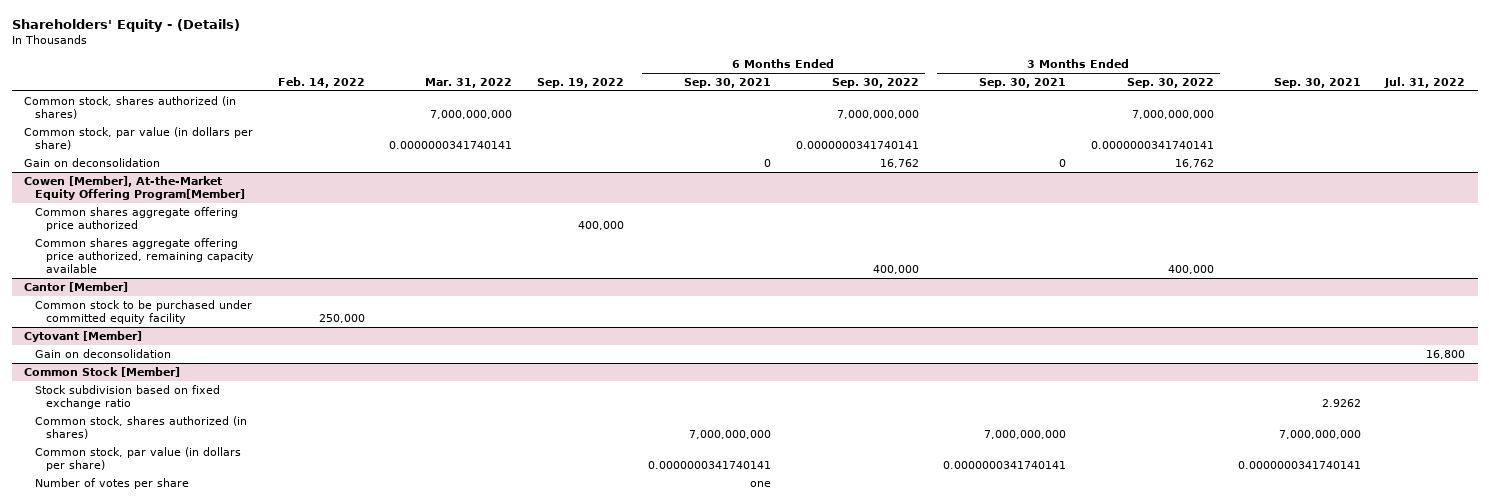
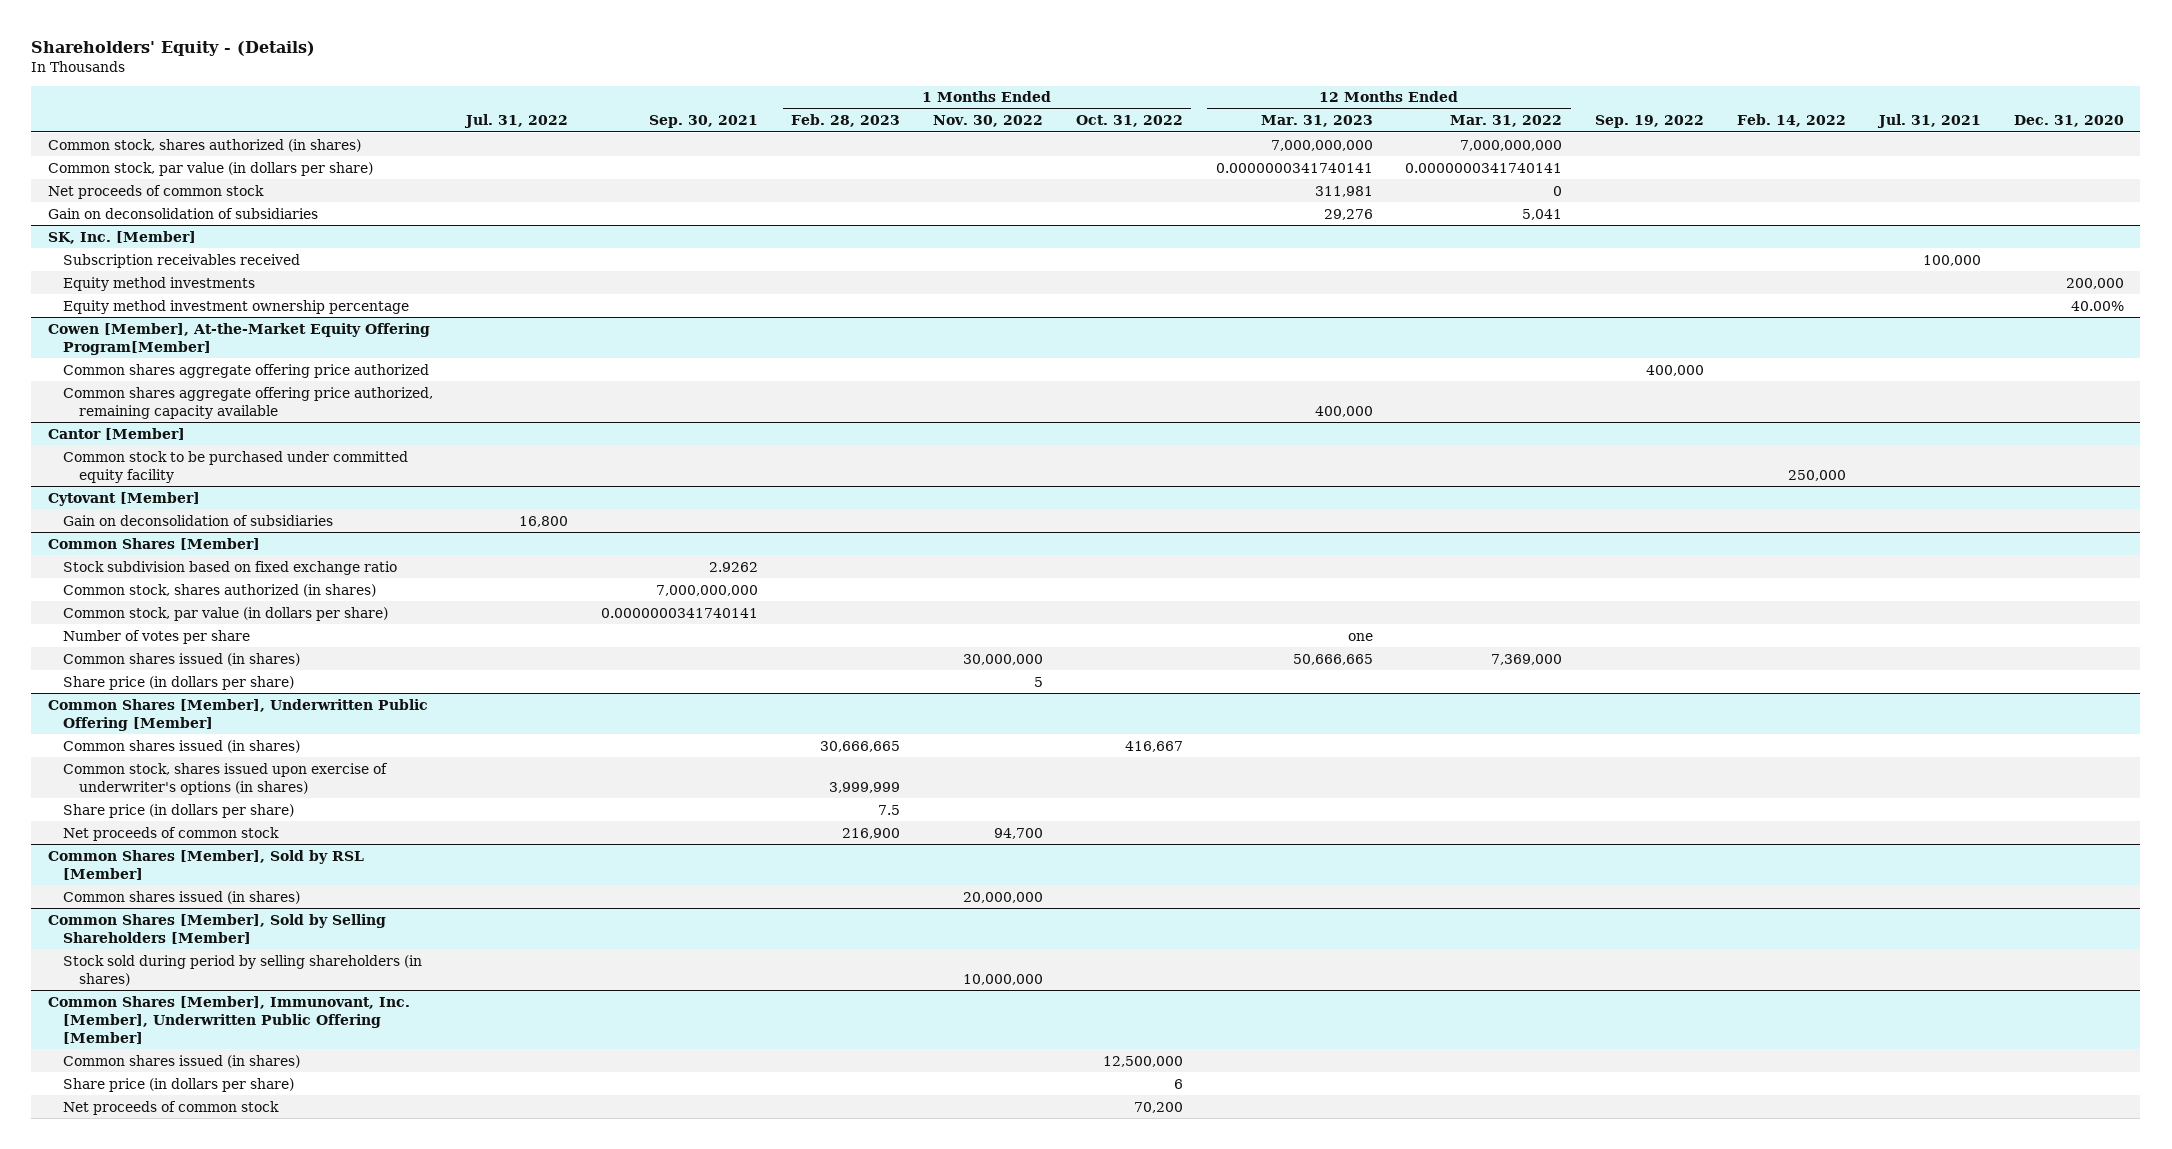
- | Feb. 14, 2022 | Mar. 31, 2022 | Sep. 19, 2022 | 6 Months Ended Sep. 30, 2021 | 6 Months Ended Sep. 30, 2022 | 3 Months Ended Sep. 30, 2021 | 3 Months Ended Sep. 30, 2022 | Sep. 30, 2021 | Jul. 31, 2022
+ | Jul. 31, 2022 | Sep. 30, 2021 | 1 Months Ended Feb. 28, 2023 | 1 Months Ended Nov. 30, 2022 | 1 Months Ended Oct. 31, 2022 | 12 Months Ended Mar. 31, 2023 | 12 Months Ended Mar. 31, 2022 | Sep. 19, 2022 | Feb. 14, 2022 | Jul. 31, 2021 | Dec. 31, 2020
- Gain on deconsolidation | | | | 0 | 16,762 | 0 | 16,762 | |
+ Net proceeds of common stock | | | | | | 311,981 | 0 | | | |
+ Gain on deconsolidation of subsidiaries | | | | | | 29,276 | 5,041 | | | |
+ SK, Inc. [Member]
+ Subscription receivables received | | | | | | | | | | 100,000 |
+ Equity method investments | | | | | | | | | | | 200,000
+ Equity method investment ownership percentage | | | | | | | | | | | 40.00%
@ Cytovant [Member]
- Gain on deconsolidation | | | | | | | | | 16,800
- Common Stock [Member]
@ Cytovant [Member]
+ Gain on deconsolidation of subsidiaries | 16,800 | | | | | | | | | |
+ Common Shares [Member]
+ Common shares issued (in shares) | | | | 30,000,000 | | 50,666,665 | 7,369,000 | | | |
+ Share price (in dollars per share) | | | | 5 | | | | | | |
+ Common Shares [Member], Underwritten Public Offering [Member]
+ Common shares issued (in shares) | | | 30,666,665 | | 416,667 | | | | | |
+ Common stock, shares issued upon exercise of underwriter's options (in shares) | | | 3,999,999 | | | | | | | |
+ Share price (in dollars per share) | | | 7.5 | | | | | | | |
+ Net proceeds of common stock | | | 216,900 | 94,700 | | | | | | |
+ Common Shares [Member], Sold by RSL [Member]
+ Common shares issued (in shares) | | | | 20,000,000 | | | | | | |
+ Common Shares [Member], Sold by Selling Shareholders [Member]
+ Stock sold during period by selling shareholders (in shares) | | | | 10,000,000 | | | | | | |
+ Common Shares [Member], Immunovant, Inc. [Member], Underwritten Public Offering [Member]
+ Common shares issued (in shares) | | | | | 12,500,000 | | | | | |
+ Share price (in dollars per share) | | | | | 6 | | | | | |
+ Net proceeds of common stock | | | | | 70,200 | | | | | |

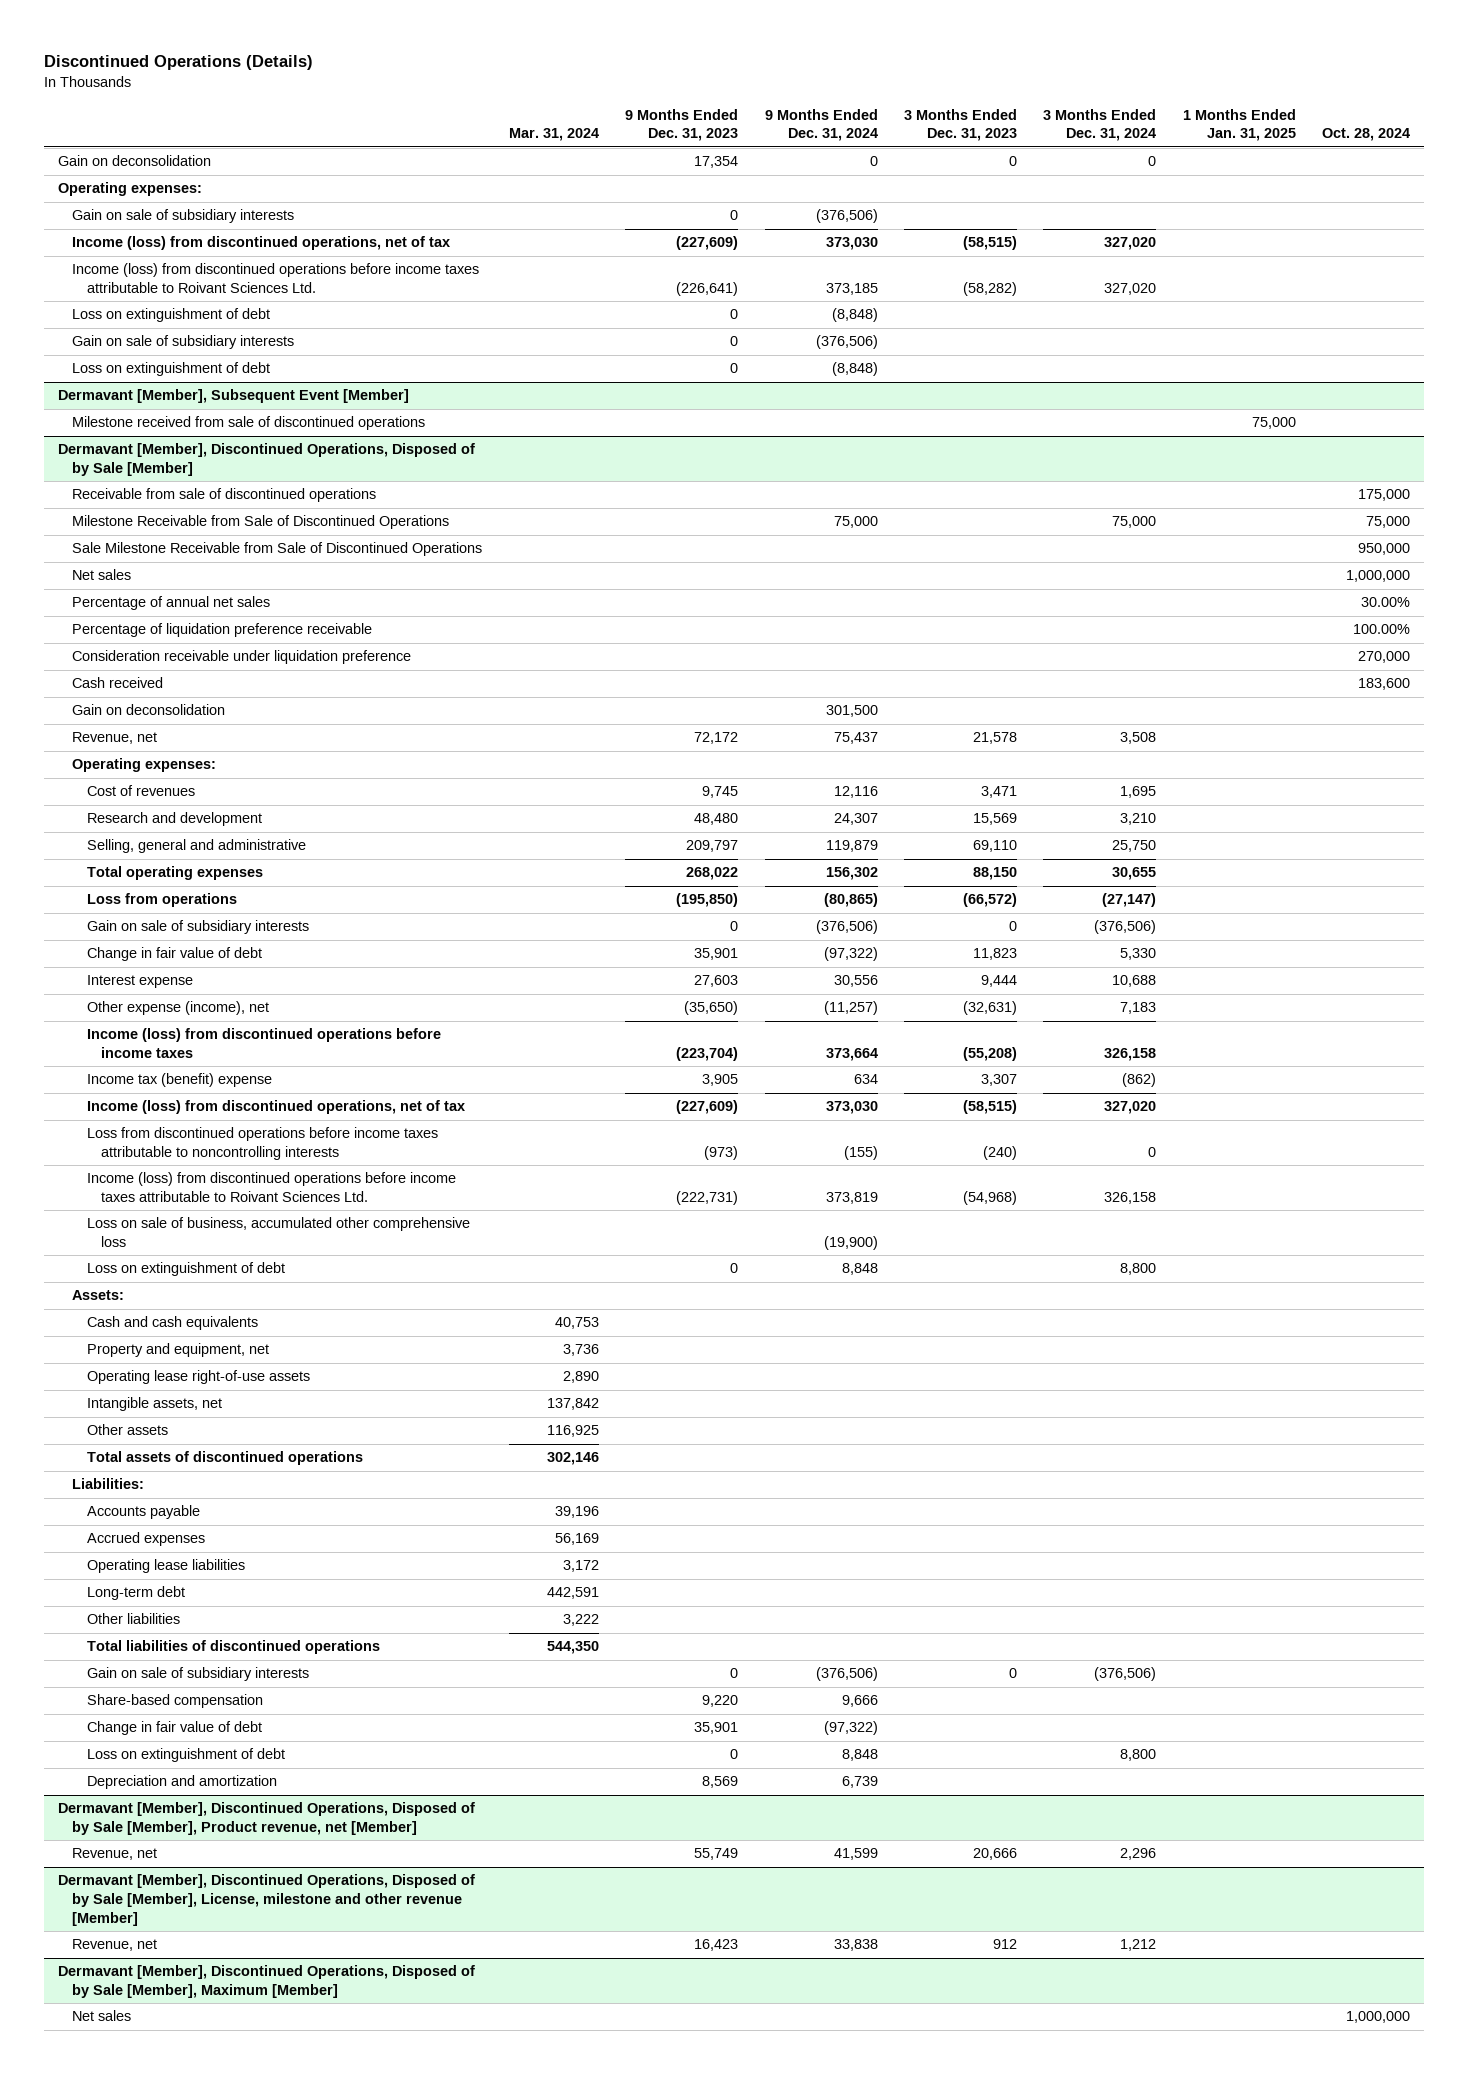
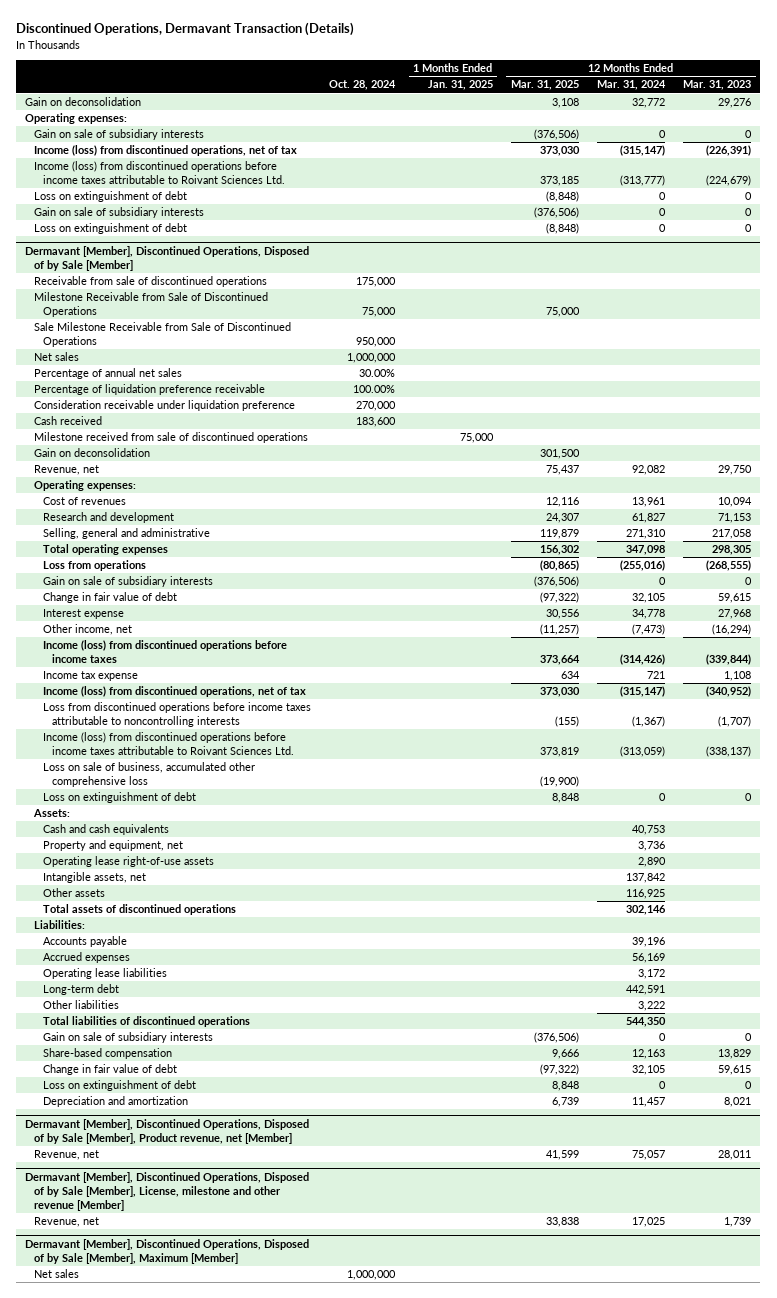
- Discontinued Operations (Details)
+ Discontinued Operations, Dermavant Transaction (Details)
- | Mar. 31, 2024 | 9 Months Ended Dec. 31, 2023 | 9 Months Ended Dec. 31, 2024 | 3 Months Ended Dec. 31, 2023 | 3 Months Ended Dec. 31, 2024 | 1 Months Ended Jan. 31, 2025 | Oct. 28, 2024
+ | Oct. 28, 2024 | 1 Months Ended Jan. 31, 2025 | 12 Months Ended Mar. 31, 2025 | 12 Months Ended Mar. 31, 2024 | 12 Months Ended Mar. 31, 2023
- Dermavant [Member], Subsequent Event [Member]
- Milestone received from sale of discontinued operations | | | | | | 75,000 |
@ Dermavant [Member], Discontinued Operations, Disposed of by Sale [Member]
+ Milestone received from sale of discontinued operations | | 75,000 | | |
- Other expense (income), net | | (35,650) | (11,257) | (32,631) | 7,183 | |
+ Other income, net | | | (11,257) | (7,473) | (16,294)
- Income tax (benefit) expense | | 3,905 | 634 | 3,307 | (862) | |
+ Income tax expense | | | 634 | 721 | 1,108

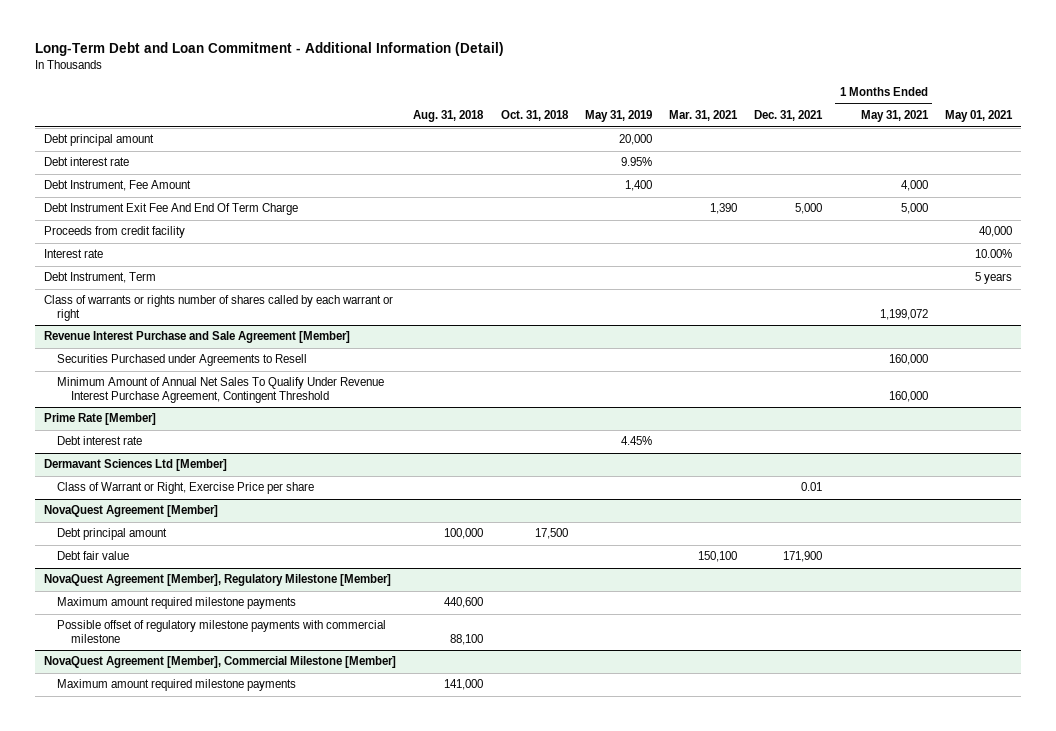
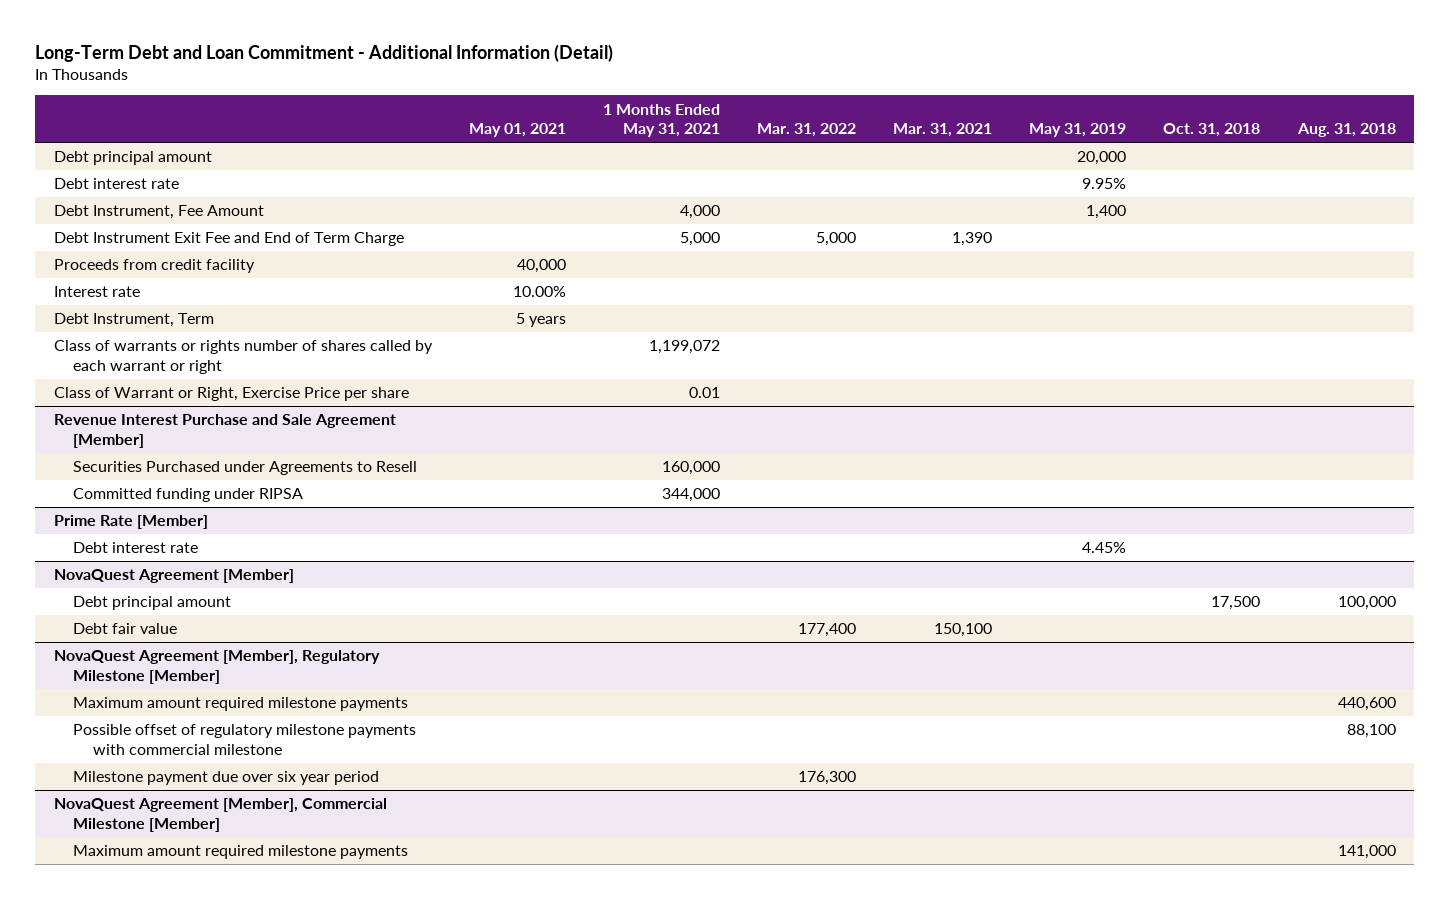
- | Aug. 31, 2018 | Oct. 31, 2018 | May 31, 2019 | Mar. 31, 2021 | Dec. 31, 2021 | 1 Months Ended May 31, 2021 | May 01, 2021
+ | May 01, 2021 | 1 Months Ended May 31, 2021 | Mar. 31, 2022 | Mar. 31, 2021 | May 31, 2019 | Oct. 31, 2018 | Aug. 31, 2018
- Debt Instrument Exit Fee And End Of Term Charge | | | | 1,390 | 5,000 | 5,000 |
+ Debt Instrument Exit Fee and End of Term Charge | | 5,000 | 5,000 | 1,390 | | |
+ Class of Warrant or Right, Exercise Price per share | | 0.01 | | | | |
@ Revenue Interest Purchase and Sale Agreement [Member]
- Minimum Amount of Annual Net Sales To Qualify Under Revenue Interest Purchase Agreement, Contingent Threshold | | | | | | 160,000 |
+ Committed funding under RIPSA | | 344,000 | | | | |
- Dermavant Sciences Ltd [Member]
- Class of Warrant or Right, Exercise Price per share | | | | | 0.01 | |
@ NovaQuest Agreement [Member], Regulatory Milestone [Member]
+ Milestone payment due over six year period | | | 176,300 | | | |

